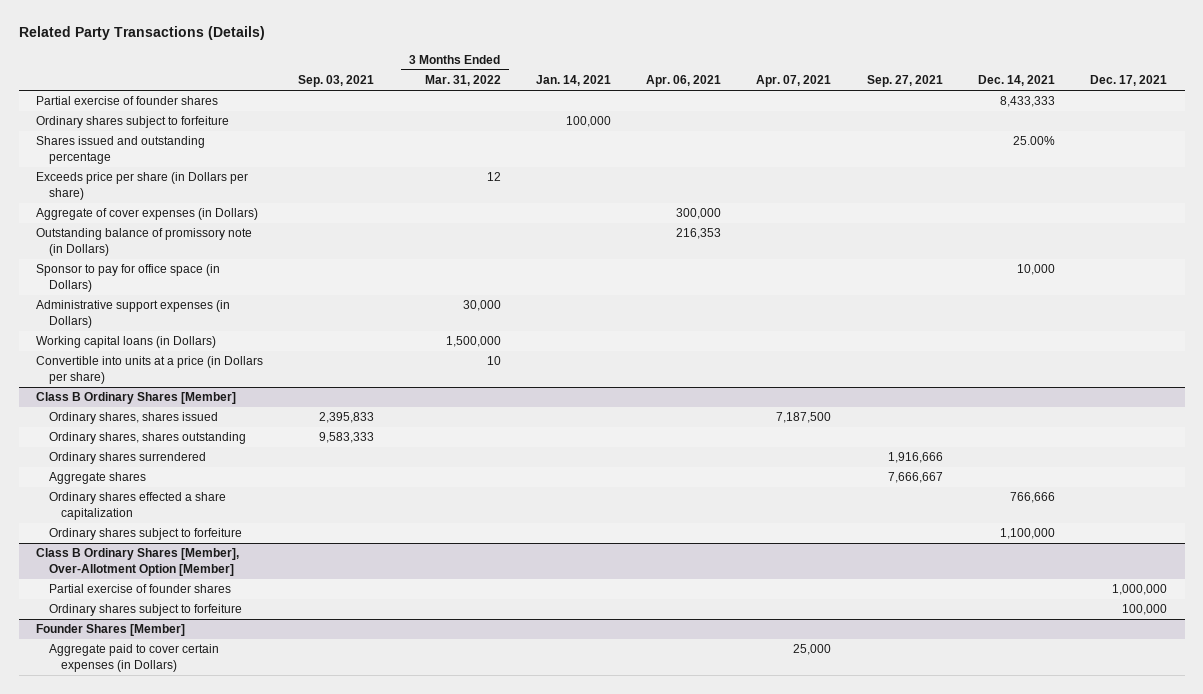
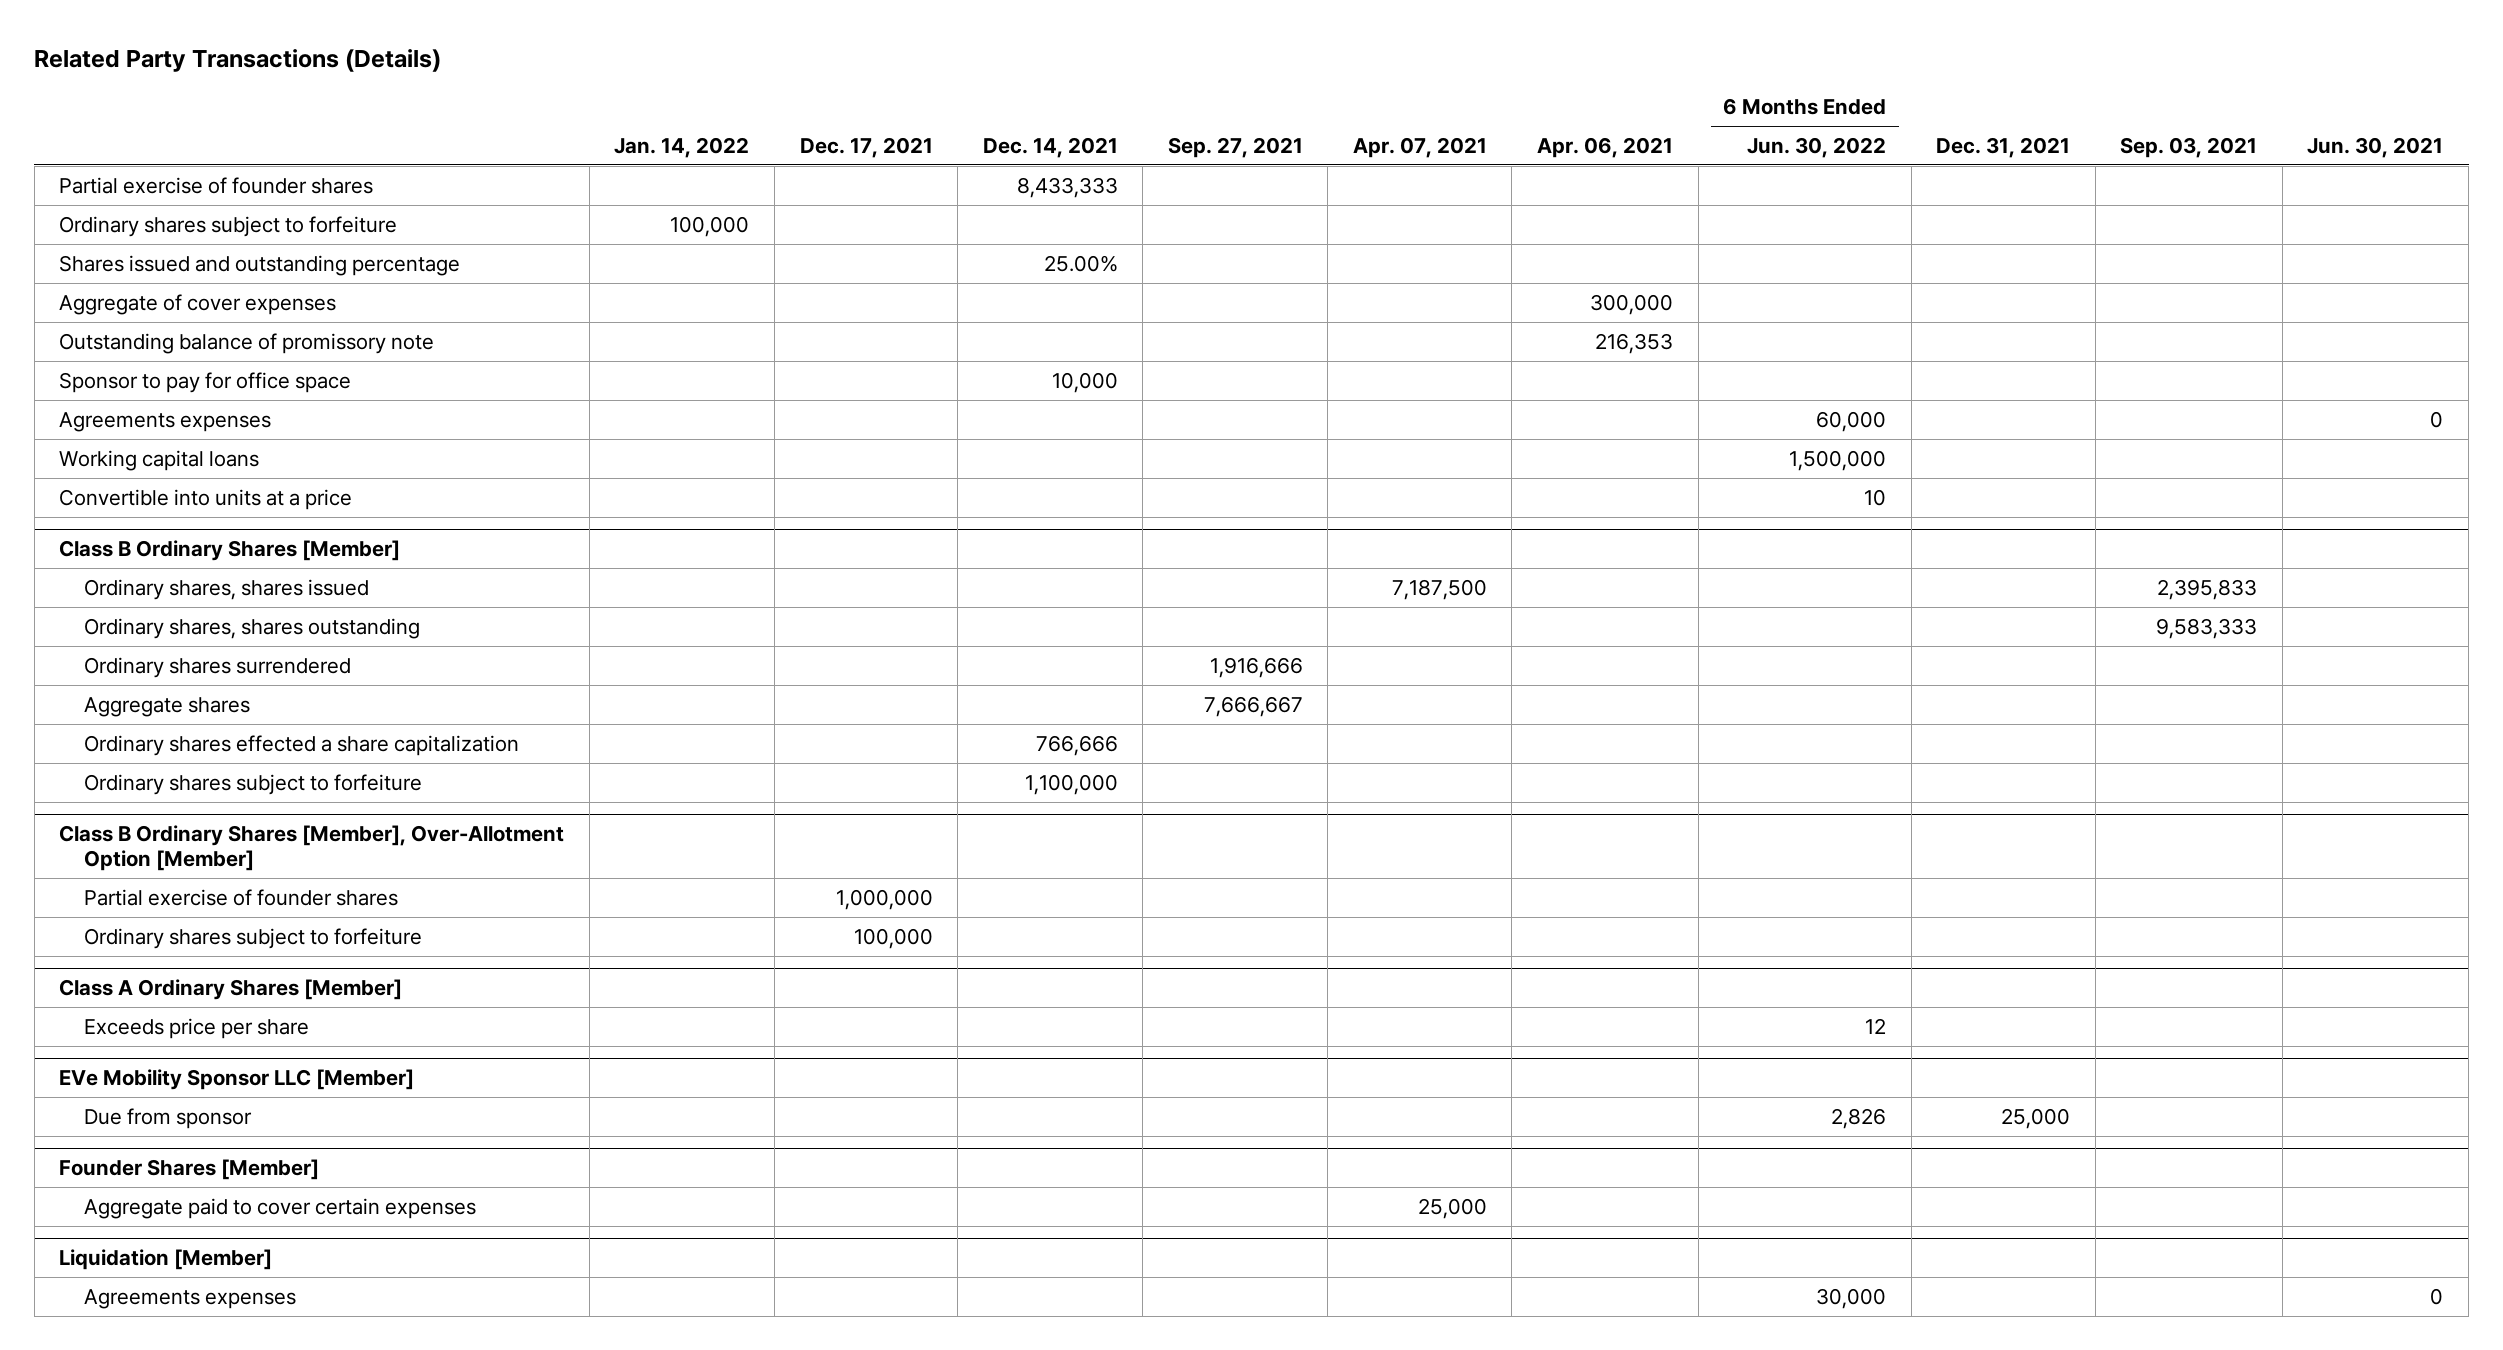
- | Sep. 03, 2021 | 3 Months Ended Mar. 31, 2022 | Jan. 14, 2021 | Apr. 06, 2021 | Apr. 07, 2021 | Sep. 27, 2021 | Dec. 14, 2021 | Dec. 17, 2021
+ | Jan. 14, 2022 | Dec. 17, 2021 | Dec. 14, 2021 | Sep. 27, 2021 | Apr. 07, 2021 | Apr. 06, 2021 | 6 Months Ended Jun. 30, 2022 | Dec. 31, 2021 | Sep. 03, 2021 | Jun. 30, 2021
- Exceeds price per share (in Dollars per share) | | 12 | | | | | |
- Aggregate of cover expenses (in Dollars) | | | | 300,000 | | | |
- Outstanding balance of promissory note (in Dollars) | | | | 216,353 | | | |
- Sponsor to pay for office space (in Dollars) | | | | | | | 10,000 |
- Administrative support expenses (in Dollars) | | 30,000 | | | | | |
- Working capital loans (in Dollars) | | 1,500,000 | | | | | |
- Convertible into units at a price (in Dollars per share) | | 10 | | | | | |
+ Aggregate of cover expenses | | | | | | 300,000 | | | |
+ Outstanding balance of promissory note | | | | | | 216,353 | | | |
+ Sponsor to pay for office space | | | 10,000 | | | | | | |
+ Agreements expenses | | | | | | | 60,000 | | | 0
+ Working capital loans | | | | | | | 1,500,000 | | |
+ Convertible into units at a price | | | | | | | 10 | | |
+ Class A Ordinary Shares [Member]
+ Exceeds price per share | | | | | | | 12 | | |
+ EVe Mobility Sponsor LLC [Member]
+ Due from sponsor | | | | | | | 2,826 | 25,000 | |
@ Founder Shares [Member]
- Aggregate paid to cover certain expenses (in Dollars) | | | | | 25,000 | | |
+ Aggregate paid to cover certain expenses | | | | | 25,000 | | | | |
+ Liquidation [Member]
+ Agreements expenses | | | | | | | 30,000 | | | 0

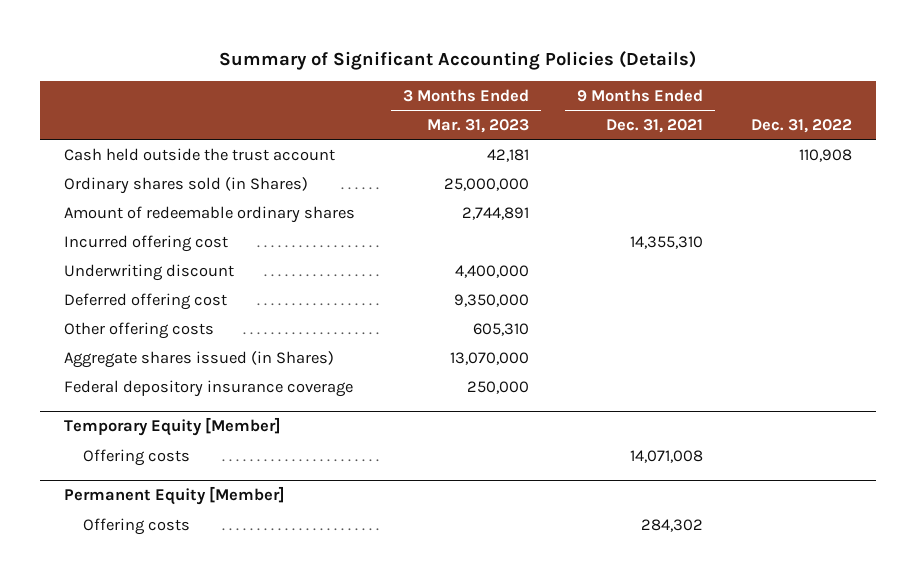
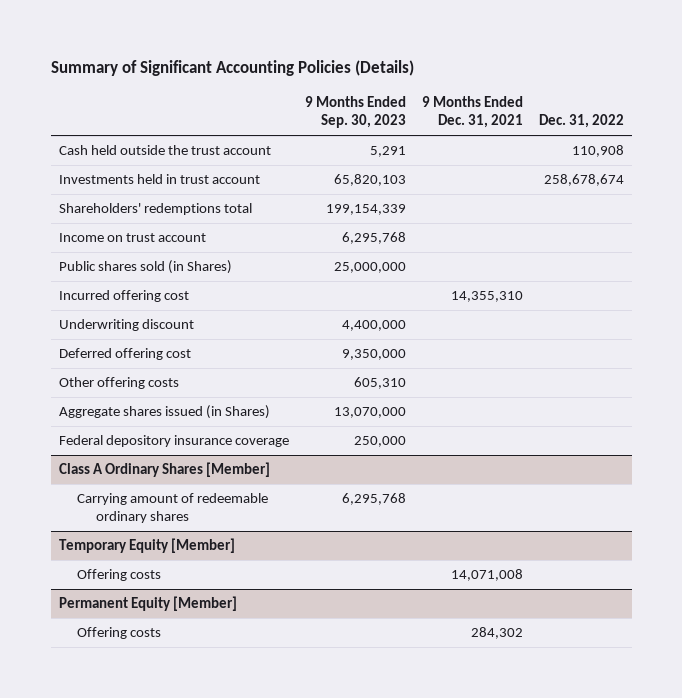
- | 3 Months Ended Mar. 31, 2023 | 9 Months Ended Dec. 31, 2021 | Dec. 31, 2022
+ | 9 Months Ended Sep. 30, 2023 | 9 Months Ended Dec. 31, 2021 | Dec. 31, 2022
- Ordinary shares sold (in Shares) | 25,000,000 | |
- Amount of redeemable ordinary shares | 2,744,891 | |
+ Investments held in trust account | 65,820,103 | | 258,678,674
+ Shareholders' redemptions total | 199,154,339 | |
+ Income on trust account | 6,295,768 | |
+ Public shares sold (in Shares) | 25,000,000 | |
+ Class A Ordinary Shares [Member]
+ Carrying amount of redeemable ordinary shares | 6,295,768 | |

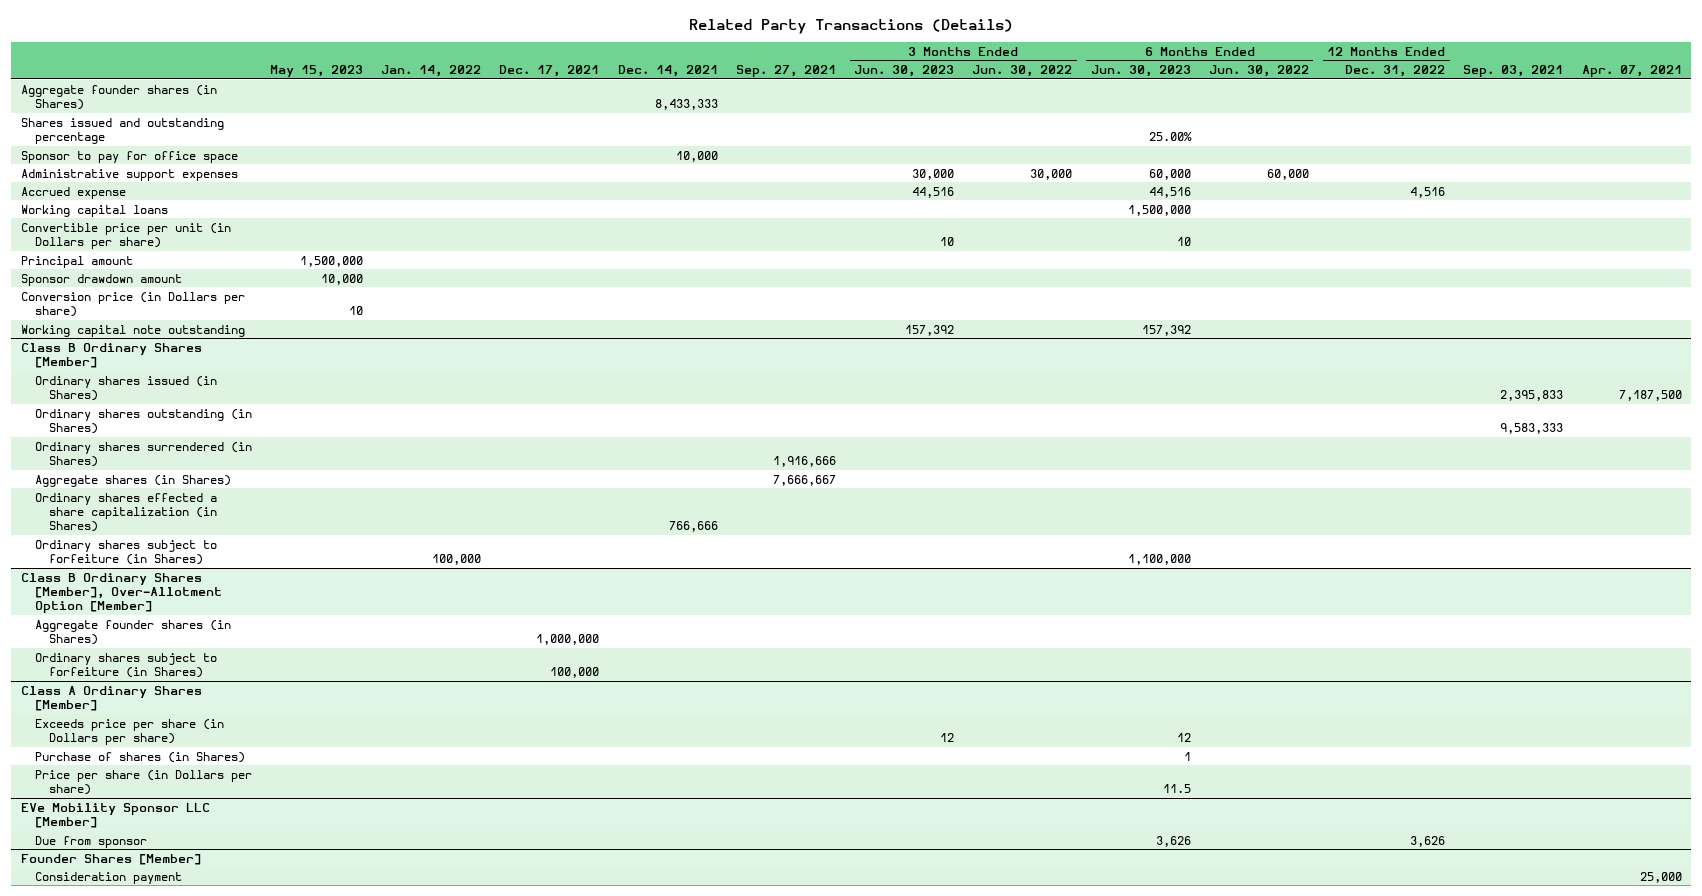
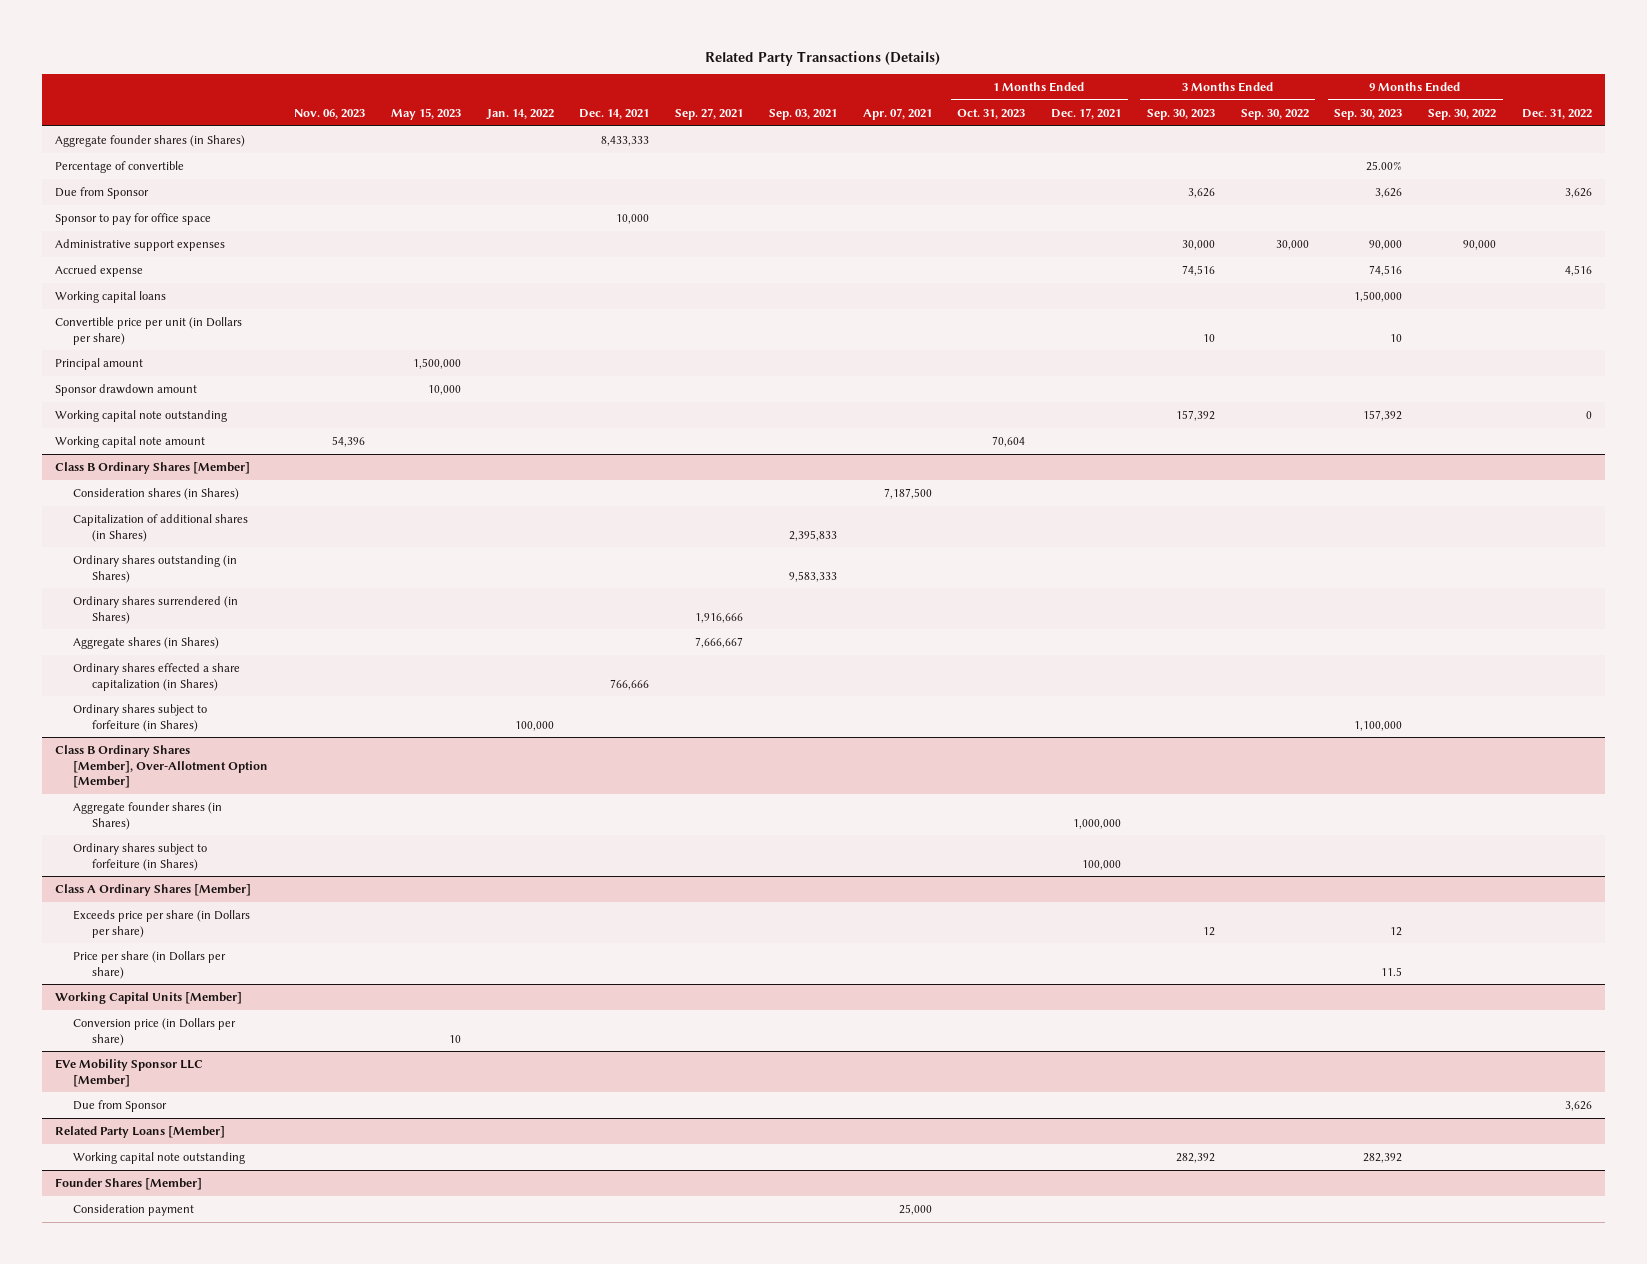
- | May 15, 2023 | Jan. 14, 2022 | Dec. 17, 2021 | Dec. 14, 2021 | Sep. 27, 2021 | 3 Months Ended Jun. 30, 2023 | 3 Months Ended Jun. 30, 2022 | 6 Months Ended Jun. 30, 2023 | 6 Months Ended Jun. 30, 2022 | 12 Months Ended Dec. 31, 2022 | Sep. 03, 2021 | Apr. 07, 2021
+ | Nov. 06, 2023 | May 15, 2023 | Jan. 14, 2022 | Dec. 14, 2021 | Sep. 27, 2021 | Sep. 03, 2021 | Apr. 07, 2021 | 1 Months Ended Oct. 31, 2023 | 1 Months Ended Dec. 17, 2021 | 3 Months Ended Sep. 30, 2023 | 3 Months Ended Sep. 30, 2022 | 9 Months Ended Sep. 30, 2023 | 9 Months Ended Sep. 30, 2022 | Dec. 31, 2022
- Shares issued and outstanding percentage | | | | | | | | 25.00% | | | |
+ Percentage of convertible | | | | | | | | | | | | 25.00% | |
+ Due from Sponsor | | | | | | | | | | 3,626 | | 3,626 | | 3,626
- Conversion price (in Dollars per share) | 10 | | | | | | | | | | |
+ Working capital note amount | 54,396 | | | | | | | 70,604 | | | | | |
@ Class B Ordinary Shares [Member]
- Ordinary shares issued (in Shares) | | | | | | | | | | | 2,395,833 | 7,187,500
+ Consideration shares (in Shares) | | | | | | | 7,187,500 | | | | | | |
+ Capitalization of additional shares (in Shares) | | | | | | 2,395,833 | | | | | | | |
@ Class A Ordinary Shares [Member]
- Purchase of shares (in Shares) | | | | | | | | 1 | | | |
+ Working Capital Units [Member]
+ Conversion price (in Dollars per share) | | 10 | | | | | | | | | | | |
@ EVe Mobility Sponsor LLC [Member]
- Due from sponsor | | | | | | | | 3,626 | | 3,626 | |
+ Due from Sponsor | | | | | | | | | | | | | | 3,626
+ Related Party Loans [Member]
+ Working capital note outstanding | | | | | | | | | | 282,392 | | 282,392 | |

